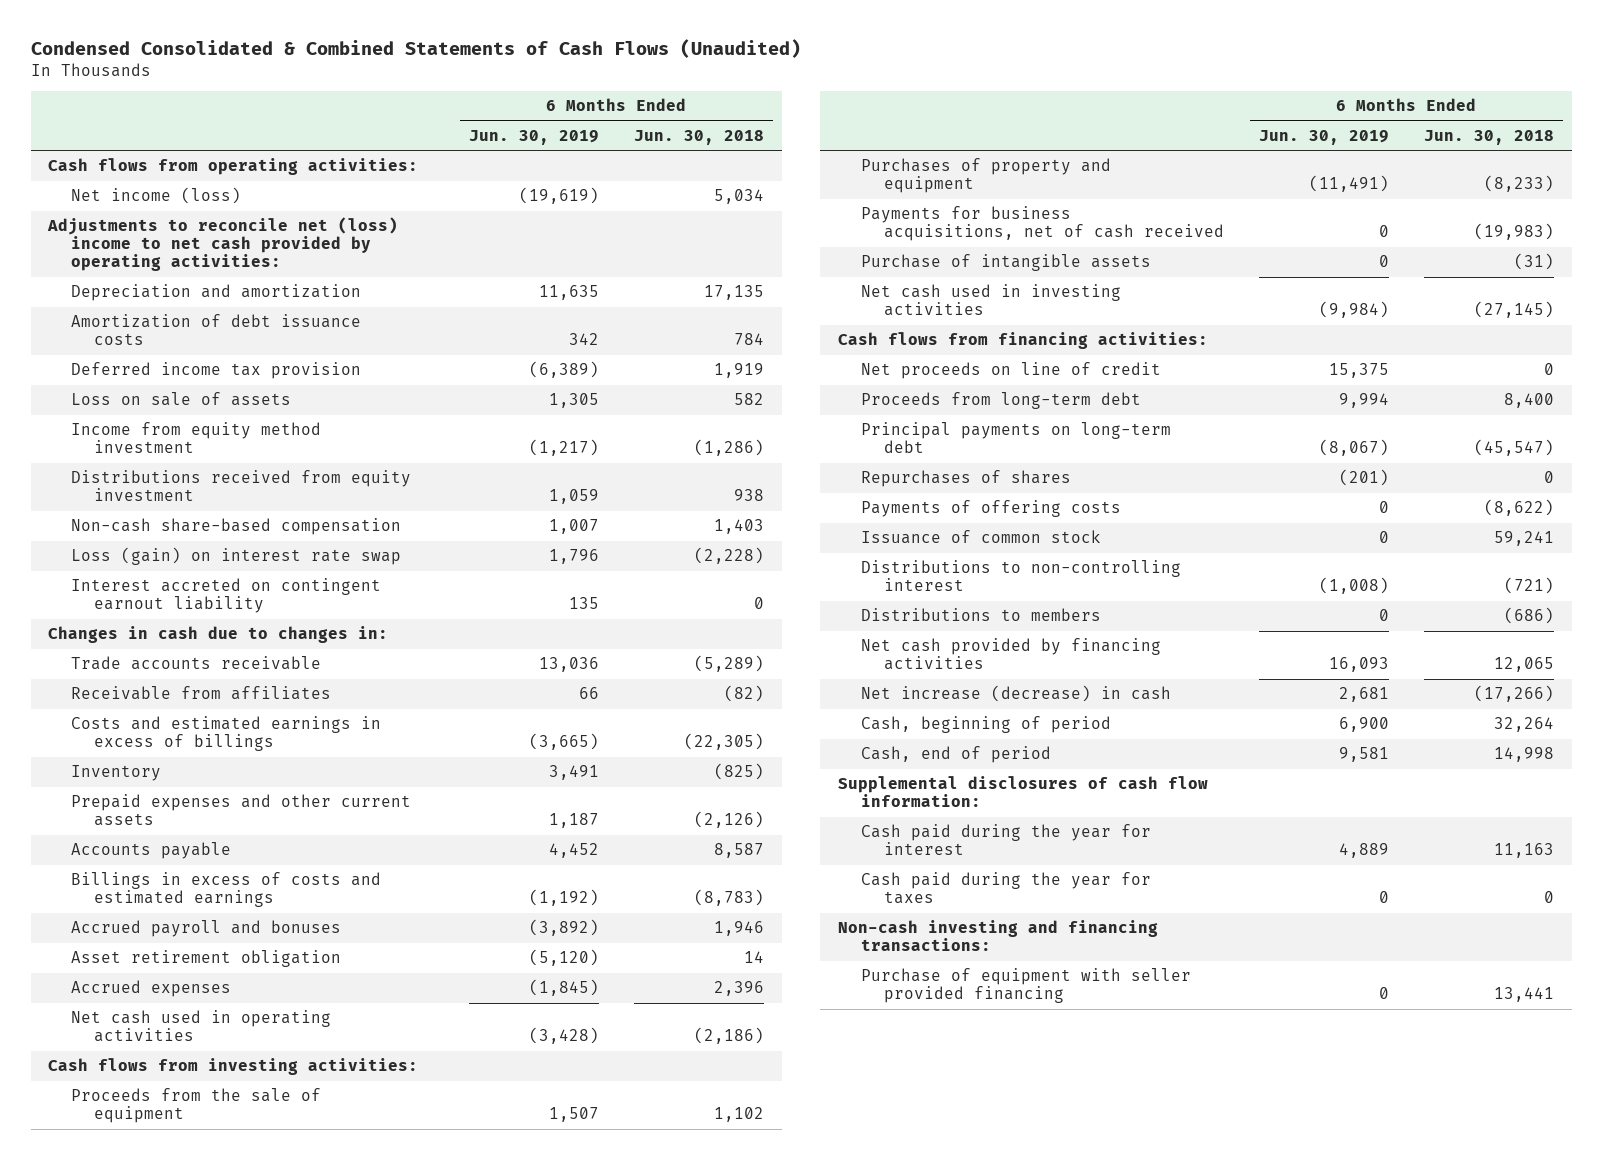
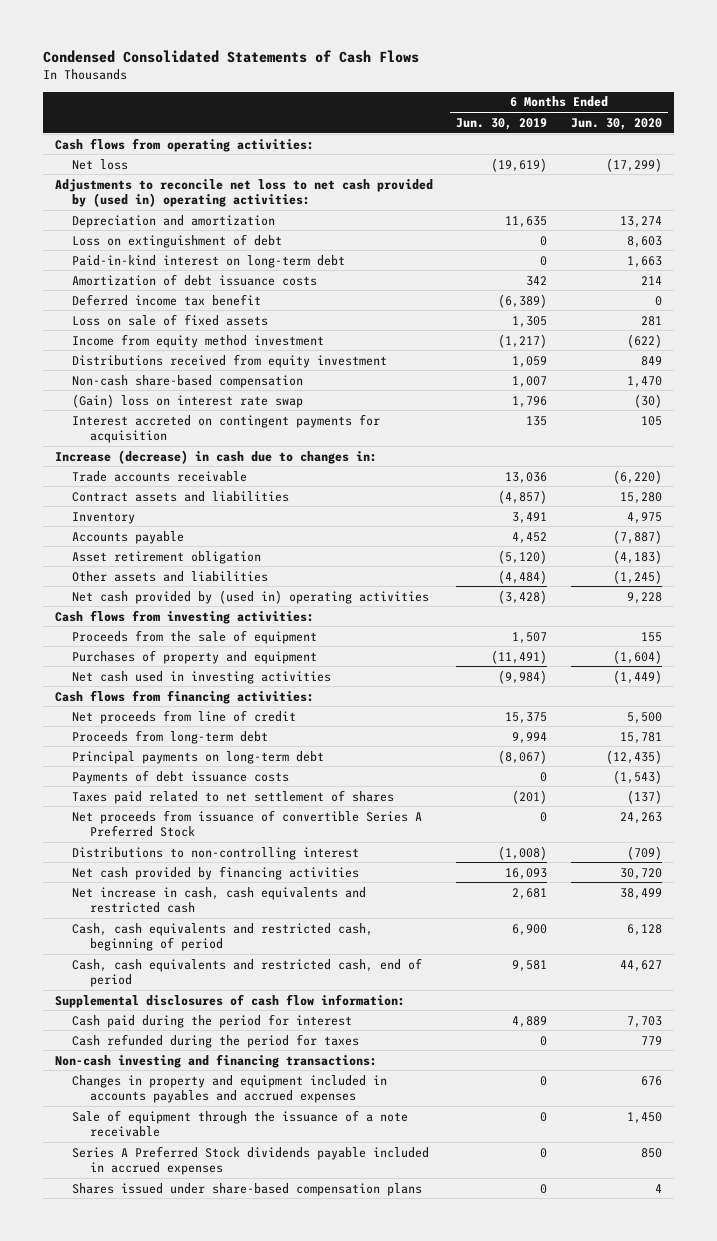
- Condensed Consolidated & Combined Statements of Cash Flows (Unaudited)
+ Condensed Consolidated Statements of Cash Flows
- | 6 Months Ended Jun. 30, 2019 | 6 Months Ended Jun. 30, 2018
+ | 6 Months Ended Jun. 30, 2019 | 6 Months Ended Jun. 30, 2020
- Net income (loss) | (19,619) | 5,034
- Adjustments to reconcile net (loss) income to net cash provided by operating activities:
+ Net loss | (19,619) | (17,299)
+ Adjustments to reconcile net loss to net cash provided by (used in) operating activities:
+ Loss on extinguishment of debt | 0 | 8,603
+ Paid-in-kind interest on long-term debt | 0 | 1,663
- Deferred income tax provision | (6,389) | 1,919
- Loss on sale of assets | 1,305 | 582
+ Deferred income tax benefit | (6,389) | 0
+ Loss on sale of fixed assets | 1,305 | 281
- Loss (gain) on interest rate swap | 1,796 | (2,228)
- Interest accreted on contingent earnout liability | 135 | 0
- Changes in cash due to changes in:
+ (Gain) loss on interest rate swap | 1,796 | (30)
+ Interest accreted on contingent payments for acquisition | 135 | 105
+ Increase (decrease) in cash due to changes in:
- Receivable from affiliates | 66 | (82)
- Costs and estimated earnings in excess of billings | (3,665) | (22,305)
+ Contract assets and liabilities | (4,857) | 15,280
- Prepaid expenses and other current assets | 1,187 | (2,126)
- Billings in excess of costs and estimated earnings | (1,192) | (8,783)
- Accrued payroll and bonuses | (3,892) | 1,946
- Accrued expenses | (1,845) | 2,396
- Net cash used in operating activities | (3,428) | (2,186)
+ Other assets and liabilities | (4,484) | (1,245)
+ Net cash provided by (used in) operating activities | (3,428) | 9,228
- Payments for business acquisitions, net of cash received | 0 | (19,983)
- Purchase of intangible assets | 0 | (31)
- Net proceeds on line of credit | 15,375 | 0
+ Net proceeds from line of credit | 15,375 | 5,500
- Repurchases of shares | (201) | 0
- Payments of offering costs | 0 | (8,622)
- Issuance of common stock | 0 | 59,241
+ Payments of debt issuance costs | 0 | (1,543)
+ Taxes paid related to net settlement of shares | (201) | (137)
+ Net proceeds from issuance of convertible Series A Preferred Stock | 0 | 24,263
- Distributions to members | 0 | (686)
- Net increase (decrease) in cash | 2,681 | (17,266)
- Cash, beginning of period | 6,900 | 32,264
- Cash, end of period | 9,581 | 14,998
+ Net increase in cash, cash equivalents and restricted cash | 2,681 | 38,499
+ Cash, cash equivalents and restricted cash, beginning of period | 6,900 | 6,128
+ Cash, cash equivalents and restricted cash, end of period | 9,581 | 44,627
- Cash paid during the year for interest | 4,889 | 11,163
- Cash paid during the year for taxes | 0 | 0
+ Cash paid during the period for interest | 4,889 | 7,703
+ Cash refunded during the period for taxes | 0 | 779
- Purchase of equipment with seller provided financing | 0 | 13,441
+ Changes in property and equipment included in accounts payables and accrued expenses | 0 | 676
+ Sale of equipment through the issuance of a note receivable | 0 | 1,450
+ Series A Preferred Stock dividends payable included in accrued expenses | 0 | 850
+ Shares issued under share-based compensation plans | 0 | 4

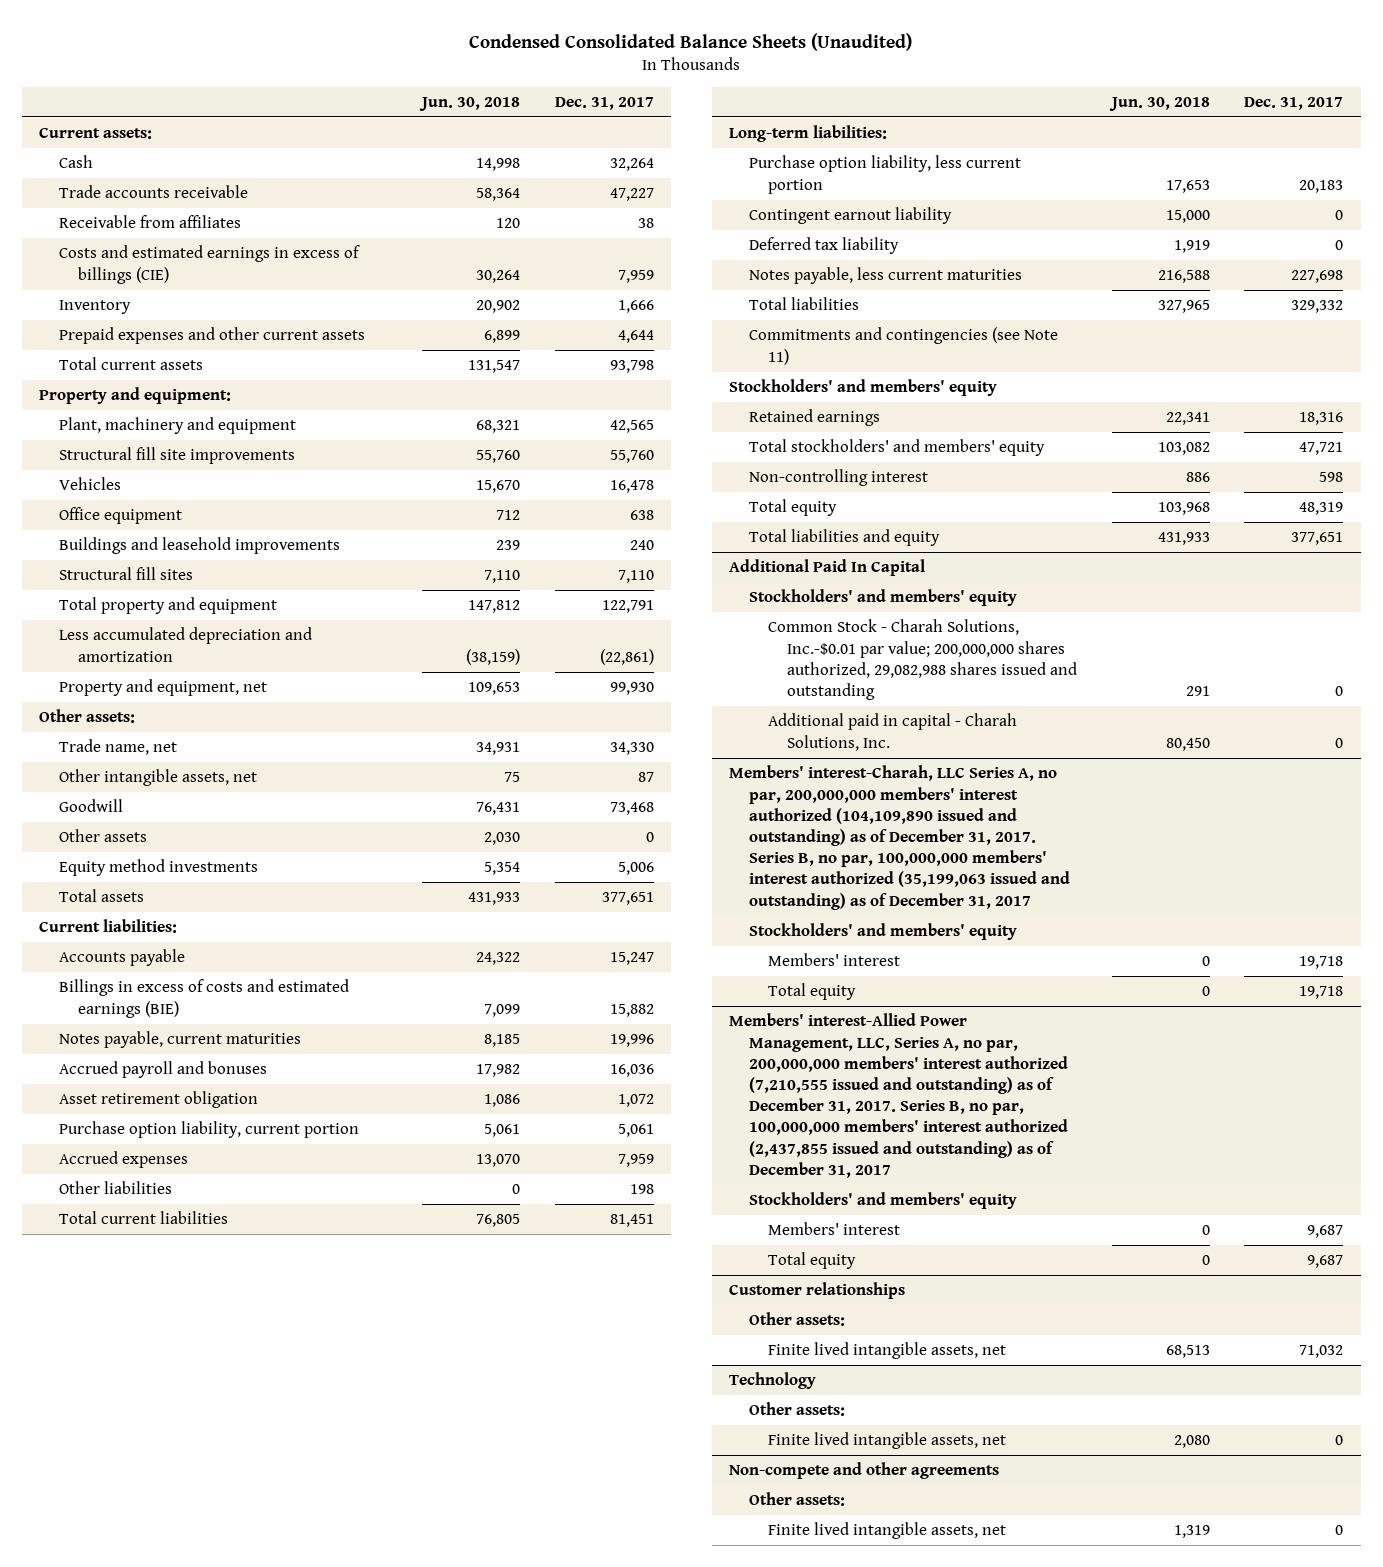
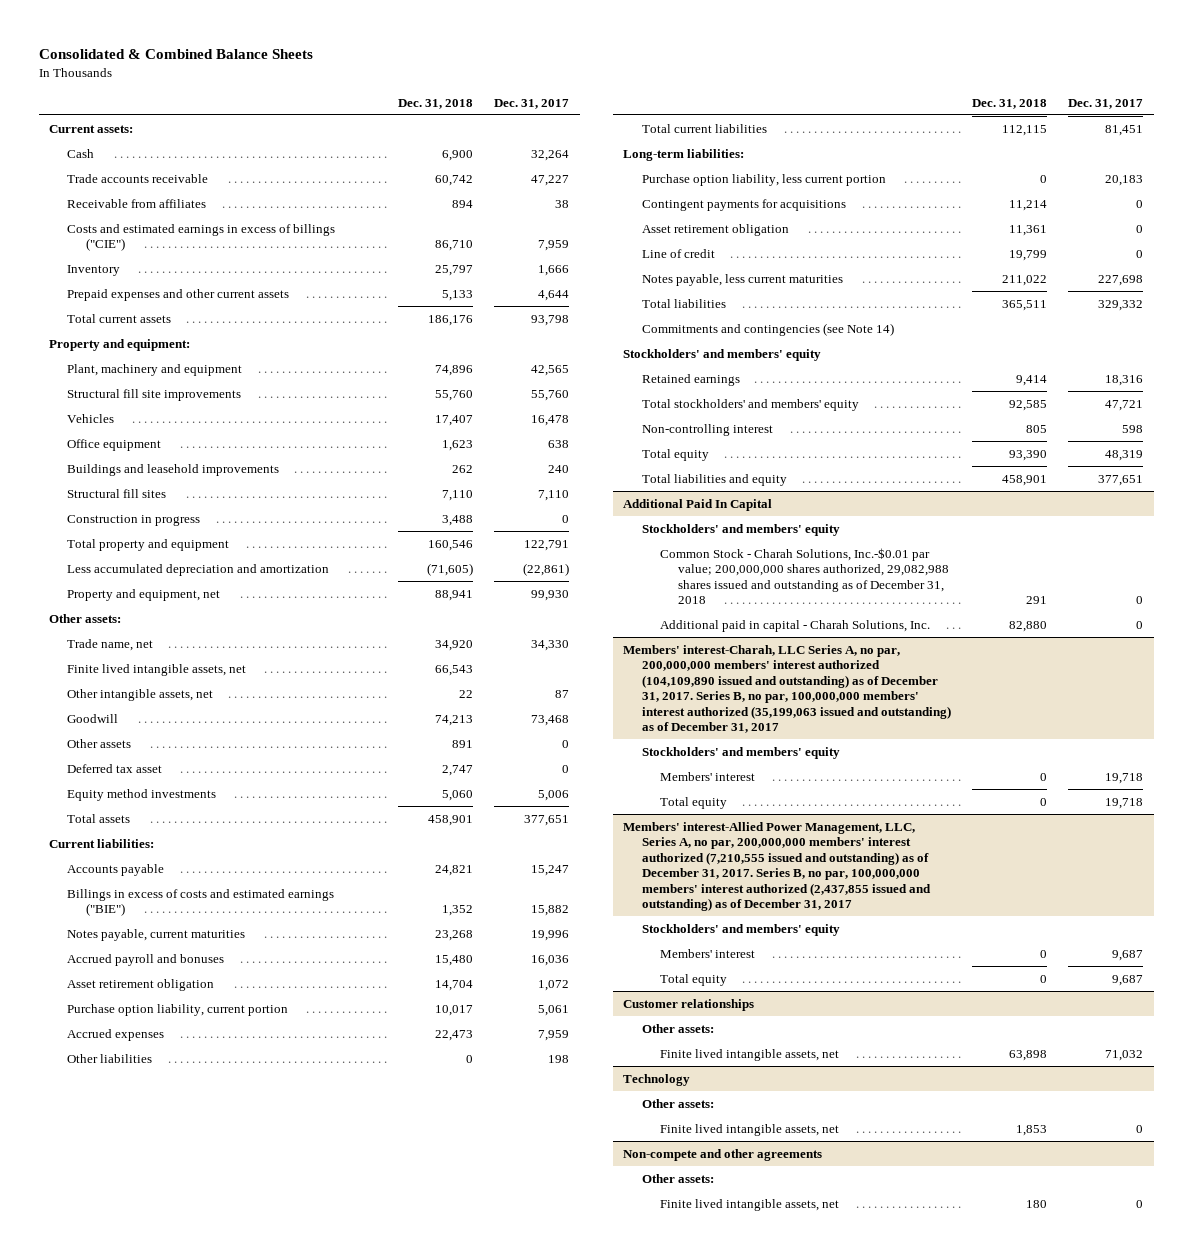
- Condensed Consolidated Balance Sheets (Unaudited)
+ Consolidated & Combined Balance Sheets
- | Jun. 30, 2018 | Dec. 31, 2017
+ | Dec. 31, 2018 | Dec. 31, 2017
- Costs and estimated earnings in excess of billings (CIE) | 30,264 | 7,959
+ Costs and estimated earnings in excess of billings ("CIE") | 86,710 | 7,959
+ Construction in progress | 3,488 | 0
+ Finite lived intangible assets, net | 66,543 |
+ Deferred tax asset | 2,747 | 0
- Billings in excess of costs and estimated earnings (BIE) | 7,099 | 15,882
+ Billings in excess of costs and estimated earnings ("BIE") | 1,352 | 15,882
- Contingent earnout liability | 15,000 | 0
- Deferred tax liability | 1,919 | 0
+ Contingent payments for acquisitions | 11,214 | 0
+ Asset retirement obligation | 11,361 | 0
+ Line of credit | 19,799 | 0
- Commitments and contingencies (see Note 11)
+ Commitments and contingencies (see Note 14)
@ Additional Paid In Capital
- Common Stock - Charah Solutions, Inc.-$0.01 par value; 200,000,000 shares authorized, 29,082,988 shares issued and outstanding | 291 | 0
+ Common Stock - Charah Solutions, Inc.-$0.01 par value; 200,000,000 shares authorized, 29,082,988 shares issued and outstanding as of December 31, 2018 | 291 | 0

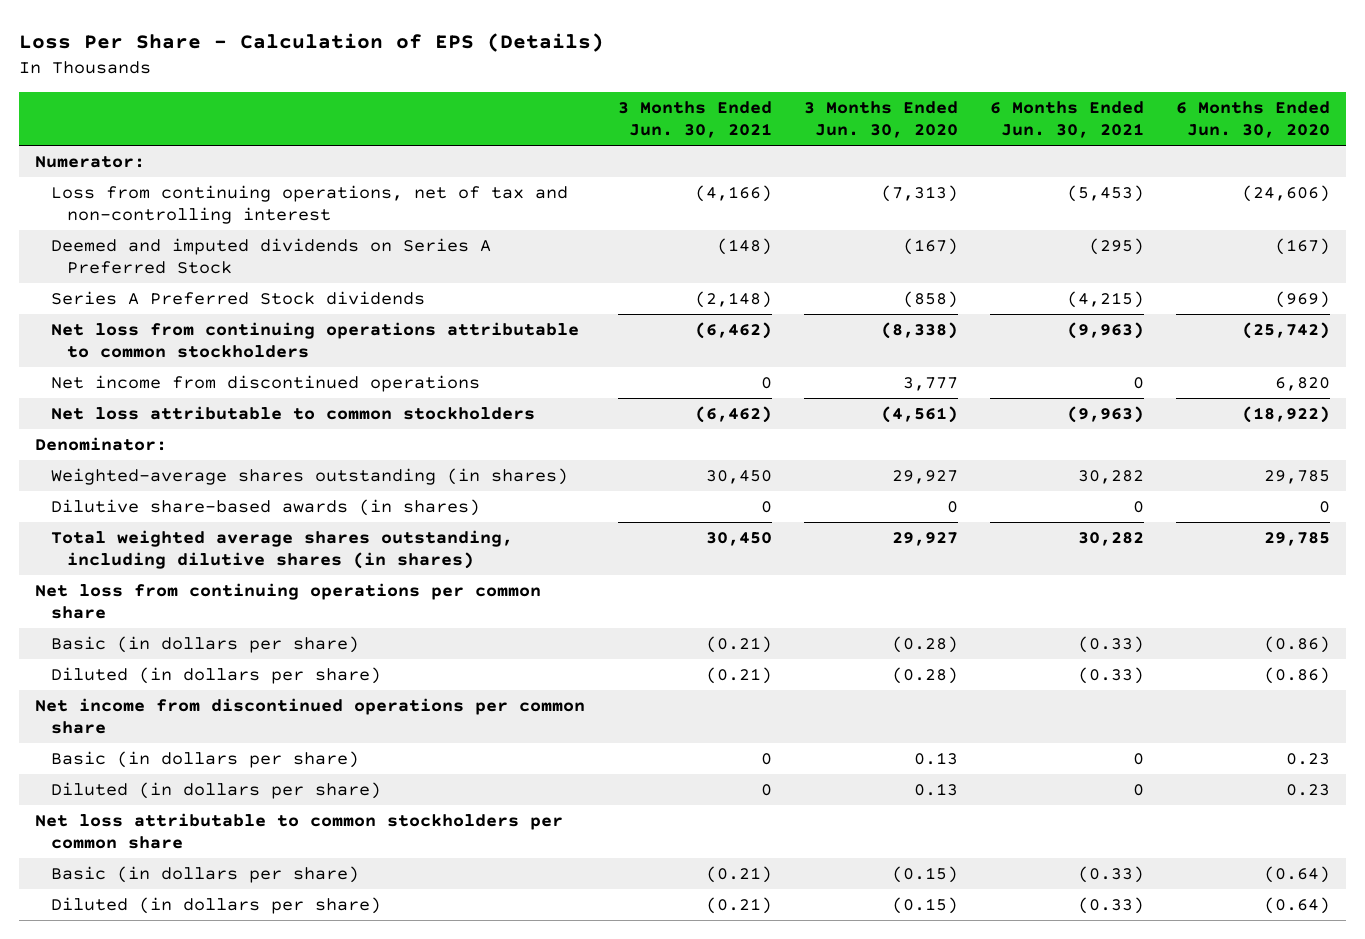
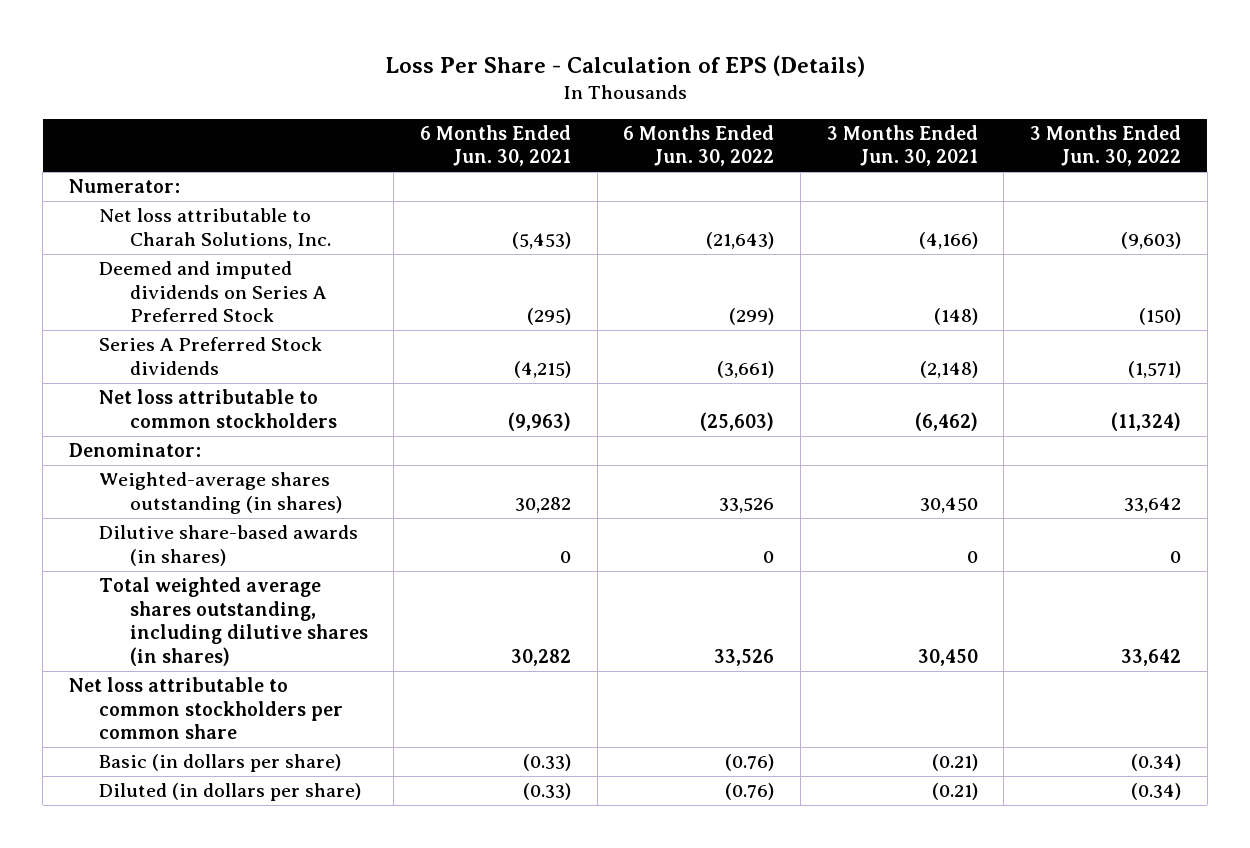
- | 3 Months Ended Jun. 30, 2021 | 3 Months Ended Jun. 30, 2020 | 6 Months Ended Jun. 30, 2021 | 6 Months Ended Jun. 30, 2020
+ | 6 Months Ended Jun. 30, 2021 | 6 Months Ended Jun. 30, 2022 | 3 Months Ended Jun. 30, 2021 | 3 Months Ended Jun. 30, 2022
- Loss from continuing operations, net of tax and non-controlling interest | (4,166) | (7,313) | (5,453) | (24,606)
+ Net loss attributable to Charah Solutions, Inc. | (5,453) | (21,643) | (4,166) | (9,603)
- Net loss from continuing operations attributable to common stockholders | (6,462) | (8,338) | (9,963) | (25,742)
- Net income from discontinued operations | 0 | 3,777 | 0 | 6,820
- Net loss from continuing operations per common share
- Basic (in dollars per share) | (0.21) | (0.28) | (0.33) | (0.86)
- Diluted (in dollars per share) | (0.21) | (0.28) | (0.33) | (0.86)
- Net income from discontinued operations per common share
- Basic (in dollars per share) | 0 | 0.13 | 0 | 0.23
- Diluted (in dollars per share) | 0 | 0.13 | 0 | 0.23

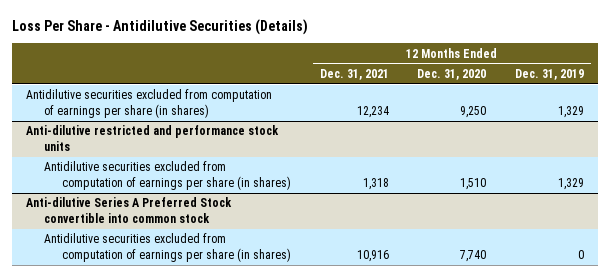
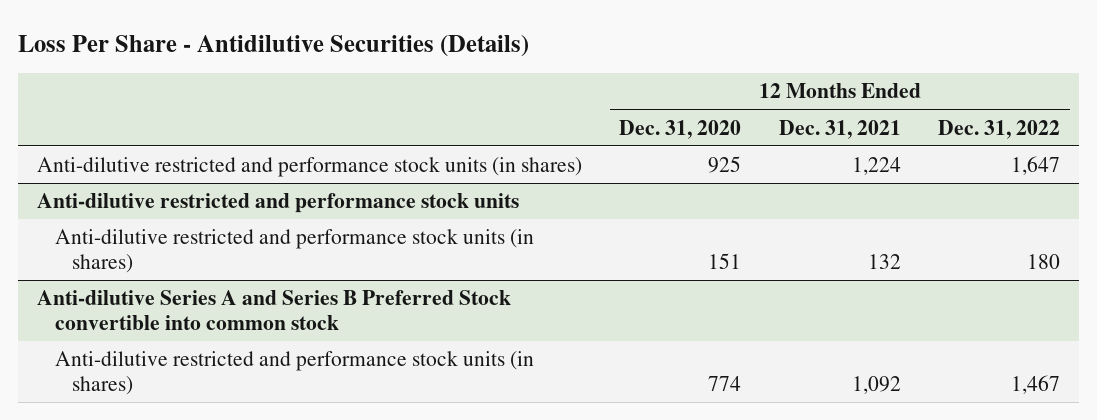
- | 12 Months Ended Dec. 31, 2021 | 12 Months Ended Dec. 31, 2020 | 12 Months Ended Dec. 31, 2019
+ | 12 Months Ended Dec. 31, 2020 | 12 Months Ended Dec. 31, 2021 | 12 Months Ended Dec. 31, 2022
- Antidilutive securities excluded from computation of earnings per share (in shares) | 12,234 | 9,250 | 1,329
+ Anti-dilutive restricted and performance stock units (in shares) | 925 | 1,224 | 1,647
@ Anti-dilutive restricted and performance stock units
- Antidilutive securities excluded from computation of earnings per share (in shares) | 1,318 | 1,510 | 1,329
- Anti-dilutive Series A Preferred Stock convertible into common stock
- Antidilutive securities excluded from computation of earnings per share (in shares) | 10,916 | 7,740 | 0
@ Anti-dilutive restricted and performance stock units
+ Anti-dilutive restricted and performance stock units (in shares) | 151 | 132 | 180
+ Anti-dilutive Series A and Series B Preferred Stock convertible into common stock
+ Anti-dilutive restricted and performance stock units (in shares) | 774 | 1,092 | 1,467

